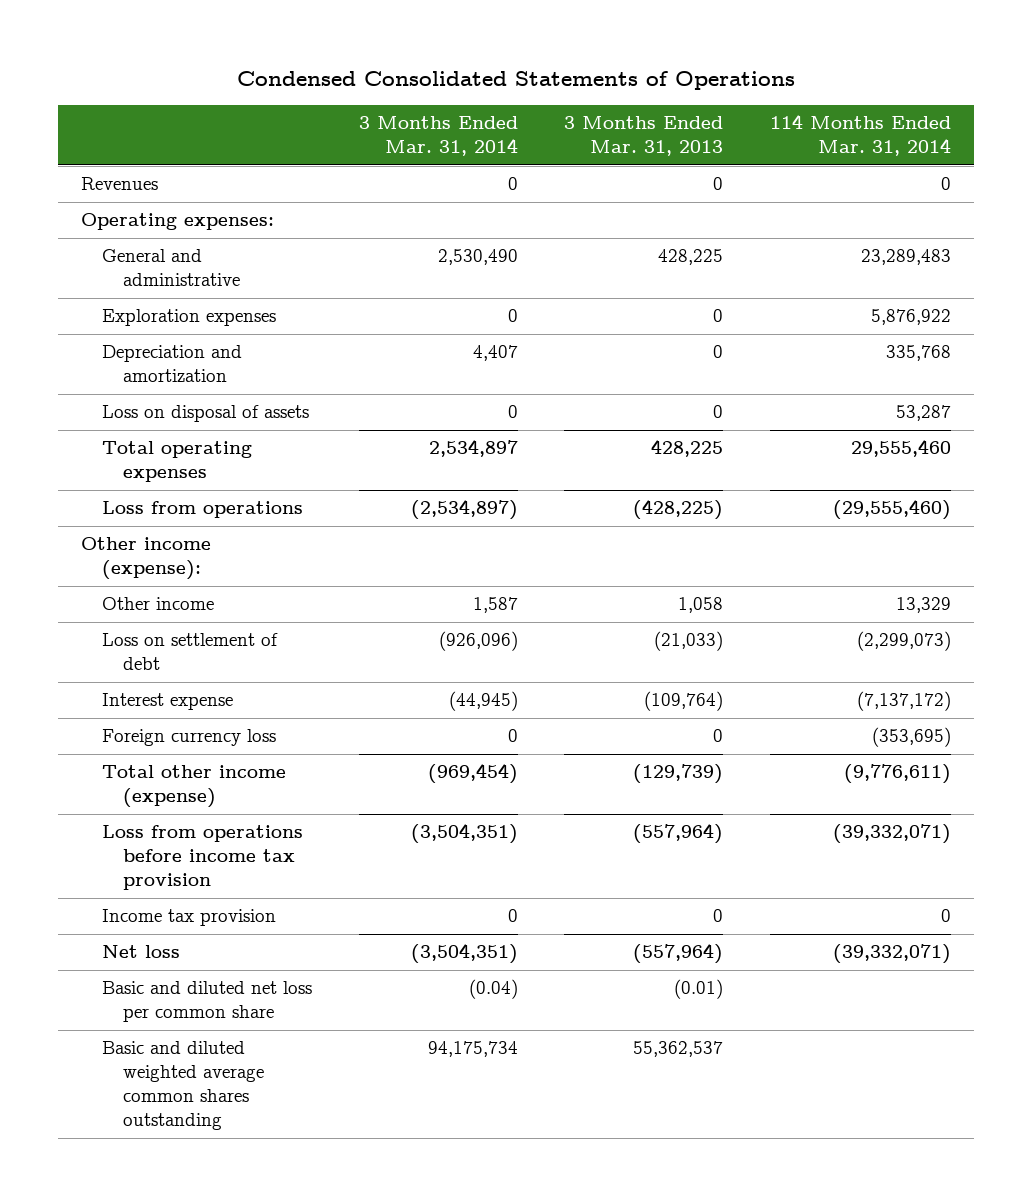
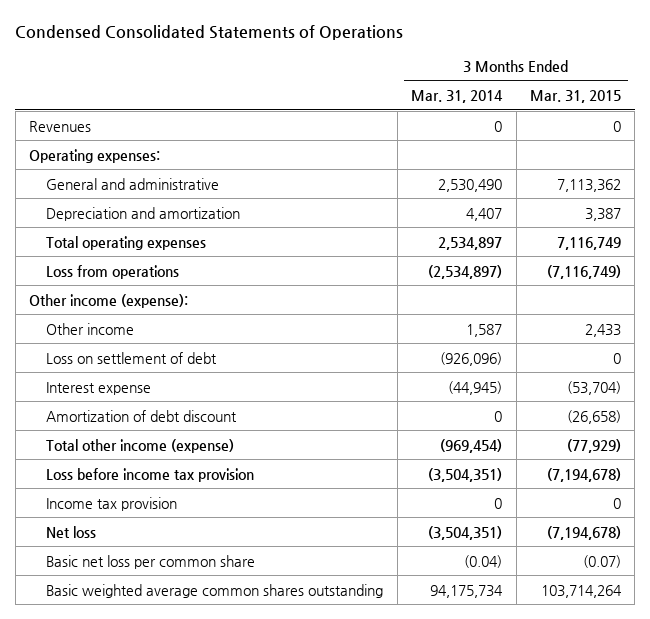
- | 3 Months Ended Mar. 31, 2014 | 3 Months Ended Mar. 31, 2013 | 114 Months Ended Mar. 31, 2014
+ | 3 Months Ended Mar. 31, 2014 | 3 Months Ended Mar. 31, 2015
- Exploration expenses | 0 | 0 | 5,876,922
- Loss on disposal of assets | 0 | 0 | 53,287
- Foreign currency loss | 0 | 0 | (353,695)
+ Amortization of debt discount | 0 | (26,658)
- Loss from operations before income tax provision | (3,504,351) | (557,964) | (39,332,071)
+ Loss before income tax provision | (3,504,351) | (7,194,678)
- Basic and diluted net loss per common share | (0.04) | (0.01) |
- Basic and diluted weighted average common shares outstanding | 94,175,734 | 55,362,537 |
+ Basic net loss per common share | (0.04) | (0.07)
+ Basic weighted average common shares outstanding | 94,175,734 | 103,714,264

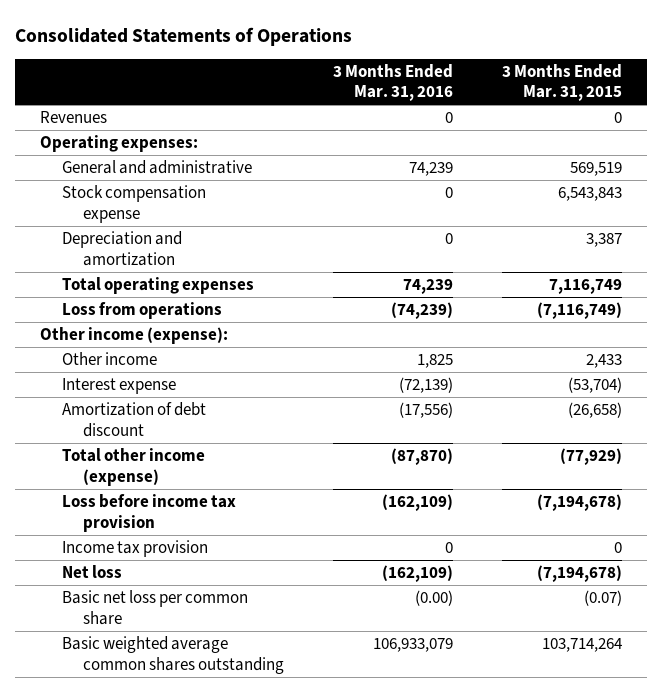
- Condensed Consolidated Statements of Operations
+ Consolidated Statements of Operations
- | 3 Months Ended Mar. 31, 2014 | 3 Months Ended Mar. 31, 2015
+ | 3 Months Ended Mar. 31, 2016 | 3 Months Ended Mar. 31, 2015
- General and administrative | 2,530,490 | 7,113,362
+ General and administrative | 74,239 | 569,519
+ Stock compensation expense | 0 | 6,543,843
- Loss on settlement of debt | (926,096) | 0

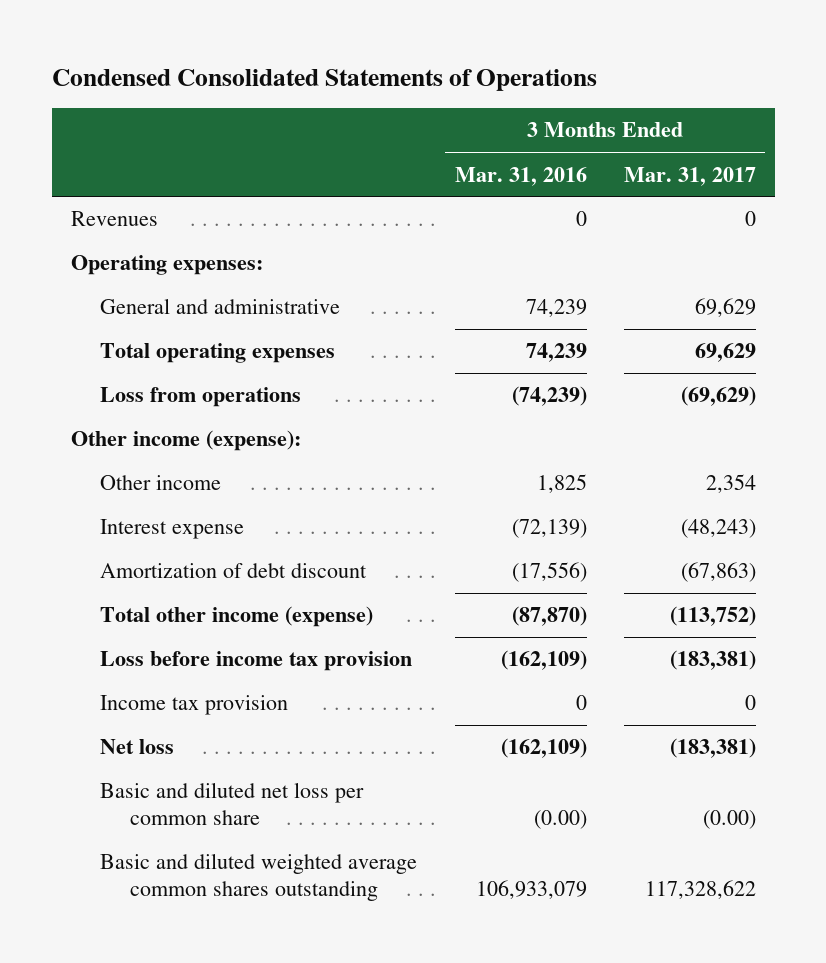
- Consolidated Statements of Operations
+ Condensed Consolidated Statements of Operations
- | 3 Months Ended Mar. 31, 2016 | 3 Months Ended Mar. 31, 2015
+ | 3 Months Ended Mar. 31, 2016 | 3 Months Ended Mar. 31, 2017
- Stock compensation expense | 0 | 6,543,843
- Depreciation and amortization | 0 | 3,387
- Basic net loss per common share | (0.00) | (0.07)
- Basic weighted average common shares outstanding | 106,933,079 | 103,714,264
+ Basic and diluted net loss per common share | (0.00) | (0.00)
+ Basic and diluted weighted average common shares outstanding | 106,933,079 | 117,328,622

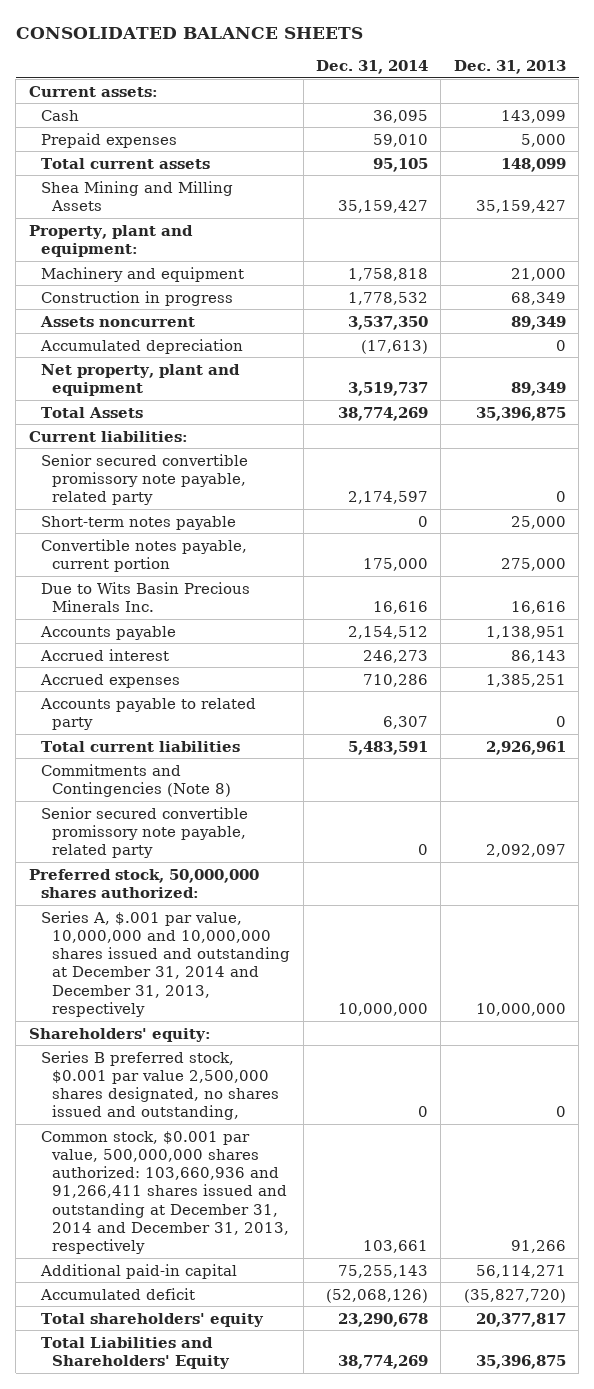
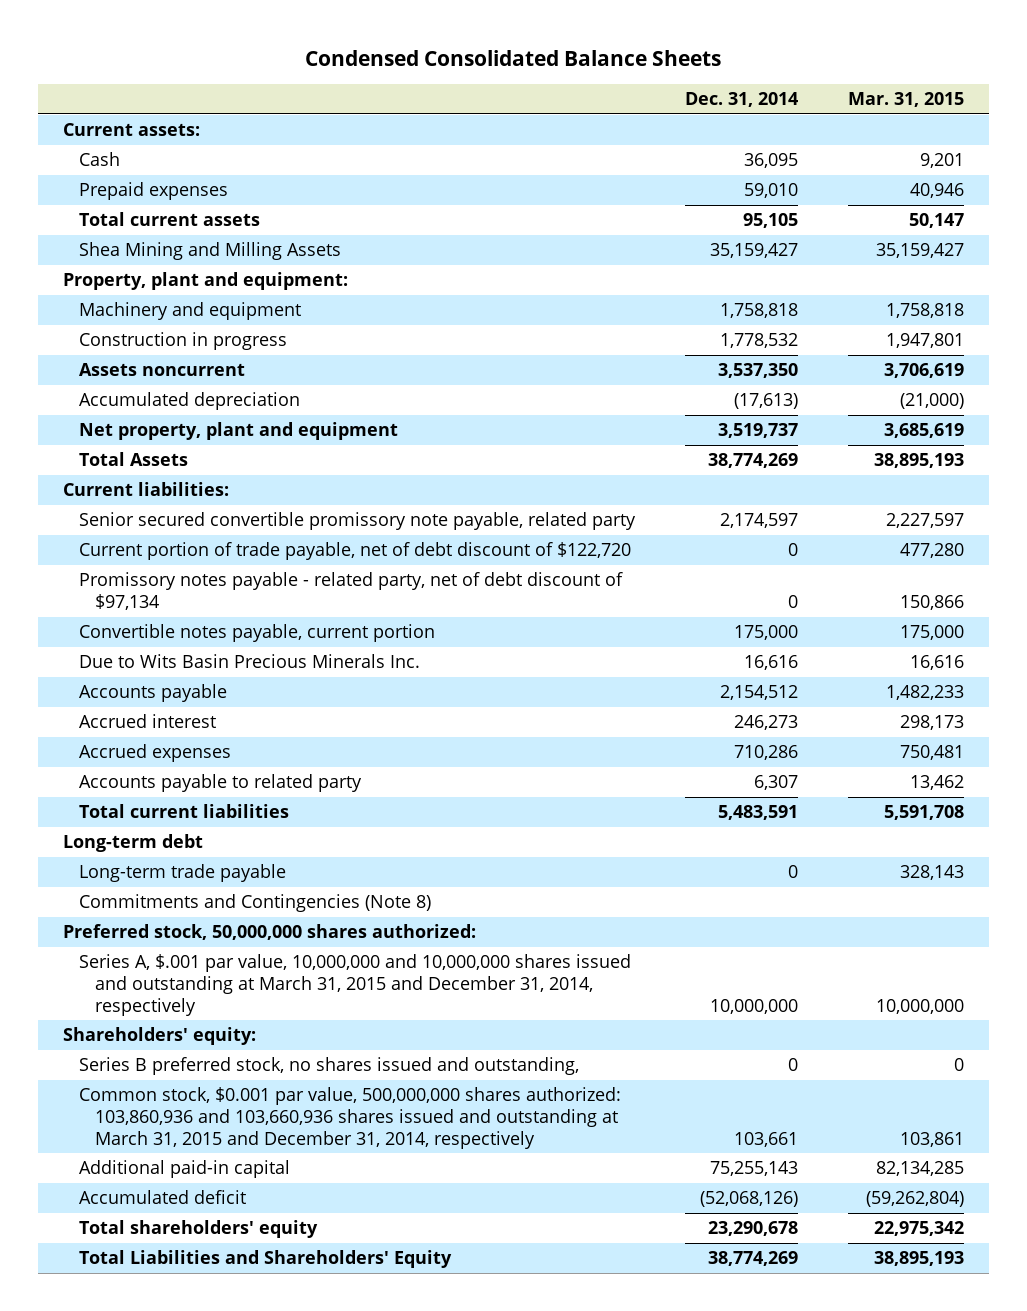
- CONSOLIDATED BALANCE SHEETS
+ Condensed Consolidated Balance Sheets
- | Dec. 31, 2014 | Dec. 31, 2013
+ | Dec. 31, 2014 | Mar. 31, 2015
- Short-term notes payable | 0 | 25,000
+ Current portion of trade payable, net of debt discount of $122,720 | 0 | 477,280
+ Promissory notes payable - related party, net of debt discount of $97,134 | 0 | 150,866
+ Long-term debt
+ Long-term trade payable | 0 | 328,143
- Senior secured convertible promissory note payable, related party | 0 | 2,092,097
- Series A, $.001 par value, 10,000,000 and 10,000,000 shares issued and outstanding at December 31, 2014 and December 31, 2013, respectively | 10,000,000 | 10,000,000
+ Series A, $.001 par value, 10,000,000 and 10,000,000 shares issued and outstanding at March 31, 2015 and December 31, 2014, respectively | 10,000,000 | 10,000,000
- Series B preferred stock, $0.001 par value 2,500,000 shares designated, no shares issued and outstanding, | 0 | 0
- Common stock, $0.001 par value, 500,000,000 shares authorized: 103,660,936 and 91,266,411 shares issued and outstanding at December 31, 2014 and December 31, 2013, respectively | 103,661 | 91,266
+ Series B preferred stock, no shares issued and outstanding, | 0 | 0
+ Common stock, $0.001 par value, 500,000,000 shares authorized: 103,860,936 and 103,660,936 shares issued and outstanding at March 31, 2015 and December 31, 2014, respectively | 103,661 | 103,861

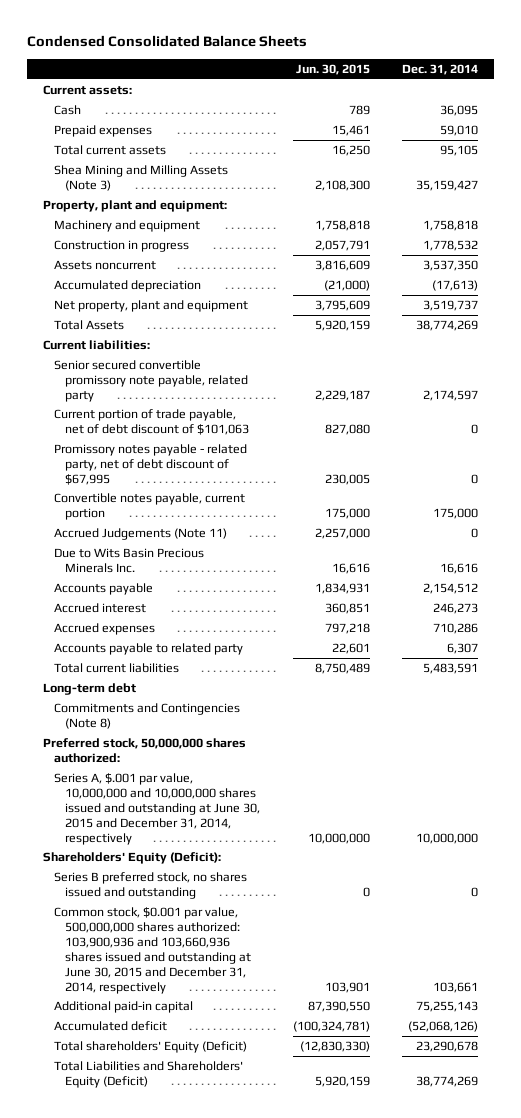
- | Dec. 31, 2014 | Mar. 31, 2015
+ | Jun. 30, 2015 | Dec. 31, 2014
- Shea Mining and Milling Assets | 35,159,427 | 35,159,427
+ Shea Mining and Milling Assets (Note 3) | 2,108,300 | 35,159,427
- Current portion of trade payable, net of debt discount of $122,720 | 0 | 477,280
- Promissory notes payable - related party, net of debt discount of $97,134 | 0 | 150,866
+ Current portion of trade payable, net of debt discount of $101,063 | 827,080 | 0
+ Promissory notes payable - related party, net of debt discount of $67,995 | 230,005 | 0
+ Accrued Judgements (Note 11) | 2,257,000 | 0
- Long-term trade payable | 0 | 328,143
- Series A, $.001 par value, 10,000,000 and 10,000,000 shares issued and outstanding at March 31, 2015 and December 31, 2014, respectively | 10,000,000 | 10,000,000
- Shareholders' equity:
- Series B preferred stock, no shares issued and outstanding, | 0 | 0
- Common stock, $0.001 par value, 500,000,000 shares authorized: 103,860,936 and 103,660,936 shares issued and outstanding at March 31, 2015 and December 31, 2014, respectively | 103,661 | 103,861
+ Series A, $.001 par value, 10,000,000 and 10,000,000 shares issued and outstanding at June 30, 2015 and December 31, 2014, respectively | 10,000,000 | 10,000,000
+ Shareholders' Equity (Deficit):
+ Series B preferred stock, no shares issued and outstanding | 0 | 0
+ Common stock, $0.001 par value, 500,000,000 shares authorized: 103,900,936 and 103,660,936 shares issued and outstanding at June 30, 2015 and December 31, 2014, respectively | 103,901 | 103,661
- Total shareholders' equity | 23,290,678 | 22,975,342
- Total Liabilities and Shareholders' Equity | 38,774,269 | 38,895,193
+ Total shareholders' Equity (Deficit) | (12,830,330) | 23,290,678
+ Total Liabilities and Shareholders' Equity (Deficit) | 5,920,159 | 38,774,269

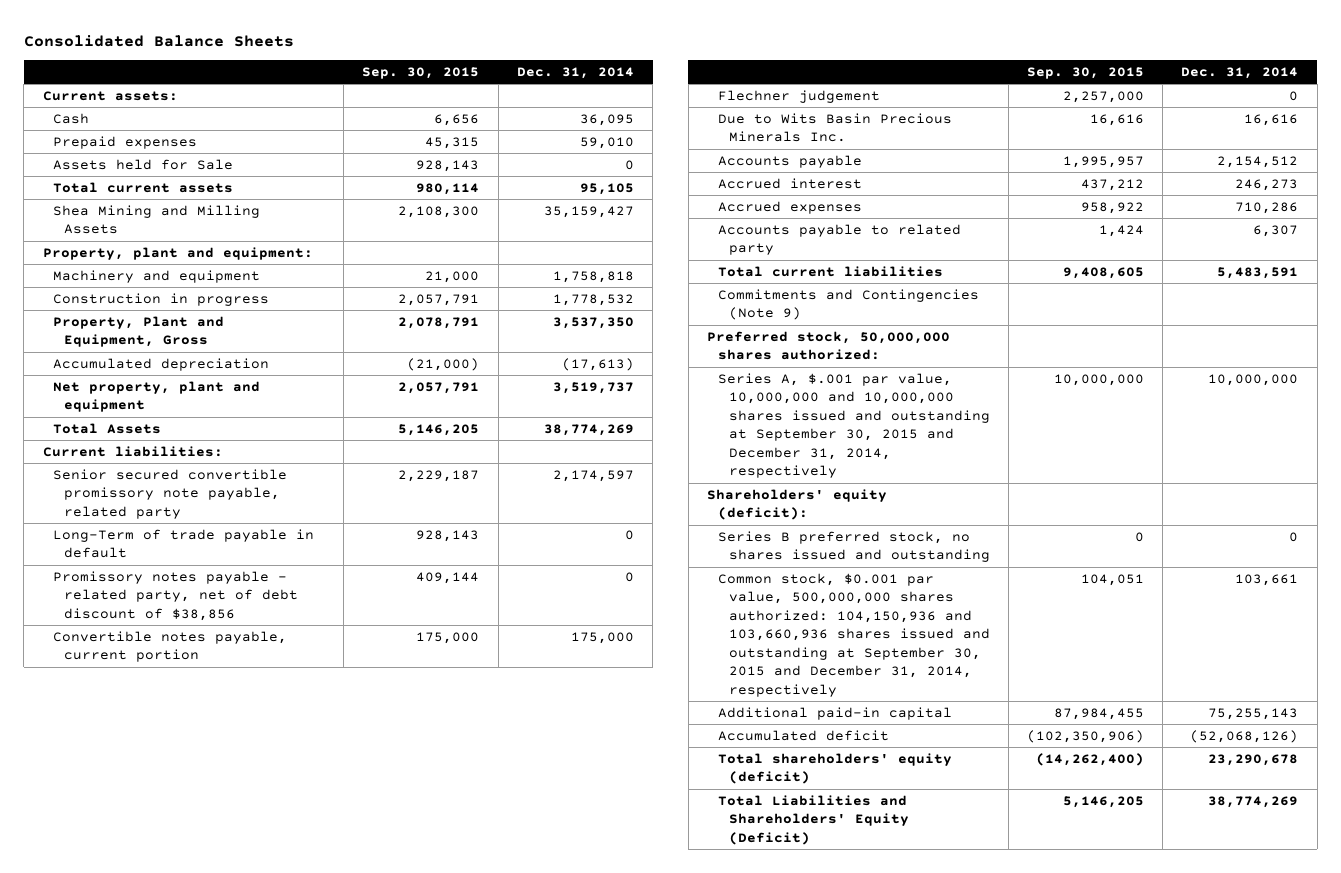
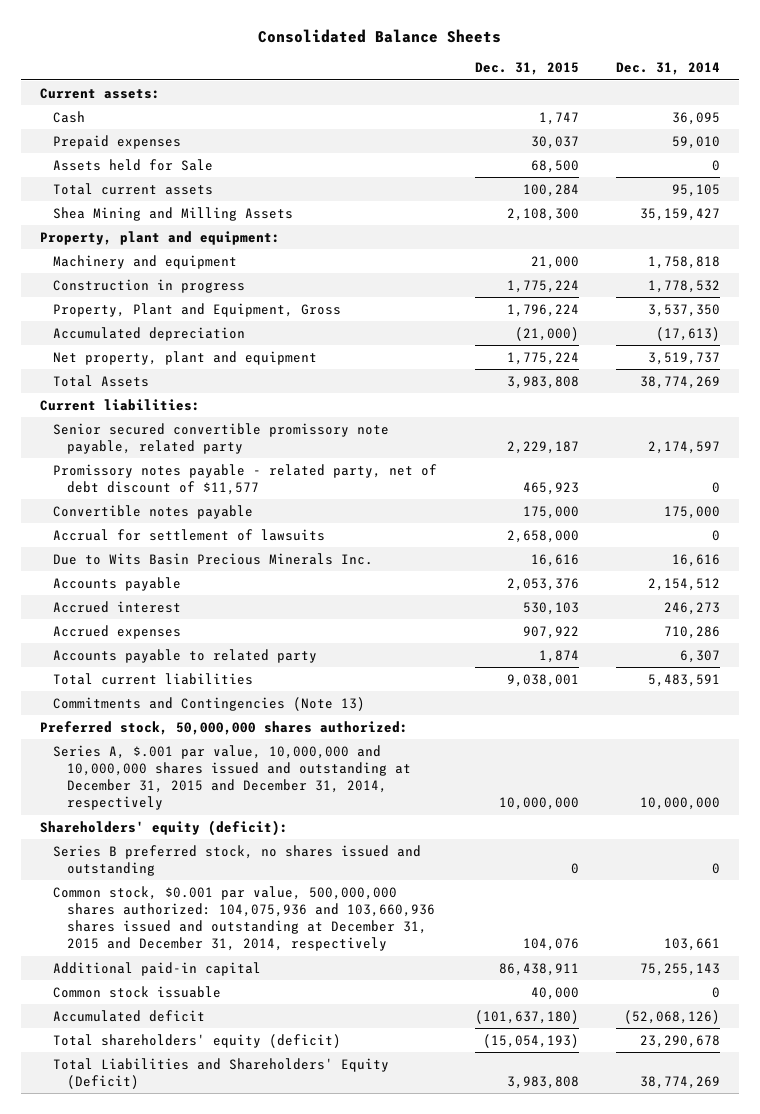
- | Sep. 30, 2015 | Dec. 31, 2014
+ | Dec. 31, 2015 | Dec. 31, 2014
- Long-Term of trade payable in default | 928,143 | 0
- Promissory notes payable - related party, net of debt discount of $38,856 | 409,144 | 0
- Convertible notes payable, current portion | 175,000 | 175,000
- Flechner judgement | 2,257,000 | 0
+ Promissory notes payable - related party, net of debt discount of $11,577 | 465,923 | 0
+ Convertible notes payable | 175,000 | 175,000
+ Accrual for settlement of lawsuits | 2,658,000 | 0
- Commitments and Contingencies (Note 9)
+ Commitments and Contingencies (Note 13)
- Series A, $.001 par value, 10,000,000 and 10,000,000 shares issued and outstanding at September 30, 2015 and December 31, 2014, respectively | 10,000,000 | 10,000,000
+ Series A, $.001 par value, 10,000,000 and 10,000,000 shares issued and outstanding at December 31, 2015 and December 31, 2014, respectively | 10,000,000 | 10,000,000
- Common stock, $0.001 par value, 500,000,000 shares authorized: 104,150,936 and 103,660,936 shares issued and outstanding at September 30, 2015 and December 31, 2014, respectively | 104,051 | 103,661
+ Common stock, $0.001 par value, 500,000,000 shares authorized: 104,075,936 and 103,660,936 shares issued and outstanding at December 31, 2015 and December 31, 2014, respectively | 104,076 | 103,661
+ Common stock issuable | 40,000 | 0

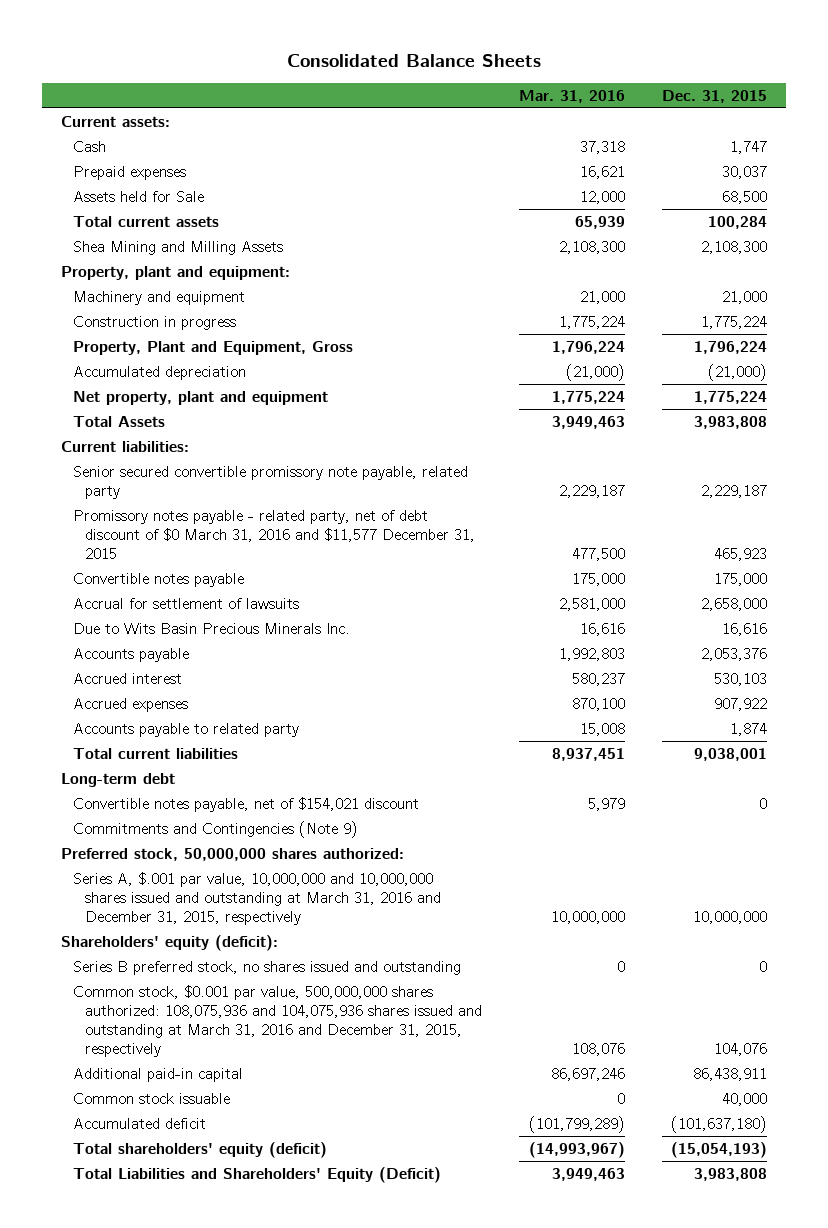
- | Dec. 31, 2015 | Dec. 31, 2014
+ | Mar. 31, 2016 | Dec. 31, 2015
- Promissory notes payable - related party, net of debt discount of $11,577 | 465,923 | 0
+ Promissory notes payable - related party, net of debt discount of $0 March 31, 2016 and $11,577 December 31, 2015 | 477,500 | 465,923
- Commitments and Contingencies (Note 13)
+ Long-term debt
+ Convertible notes payable, net of $154,021 discount | 5,979 | 0
+ Commitments and Contingencies (Note 9)
- Series A, $.001 par value, 10,000,000 and 10,000,000 shares issued and outstanding at December 31, 2015 and December 31, 2014, respectively | 10,000,000 | 10,000,000
+ Series A, $.001 par value, 10,000,000 and 10,000,000 shares issued and outstanding at March 31, 2016 and December 31, 2015, respectively | 10,000,000 | 10,000,000
- Common stock, $0.001 par value, 500,000,000 shares authorized: 104,075,936 and 103,660,936 shares issued and outstanding at December 31, 2015 and December 31, 2014, respectively | 104,076 | 103,661
+ Common stock, $0.001 par value, 500,000,000 shares authorized: 108,075,936 and 104,075,936 shares issued and outstanding at March 31, 2016 and December 31, 2015, respectively | 108,076 | 104,076

